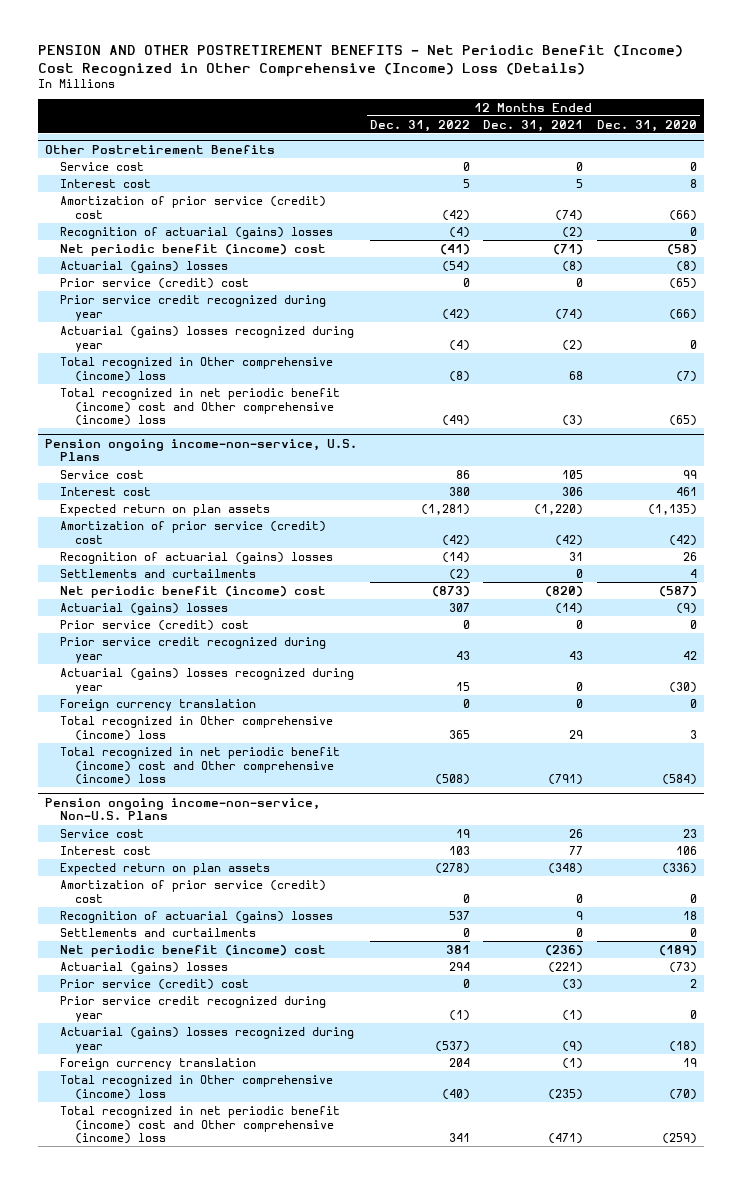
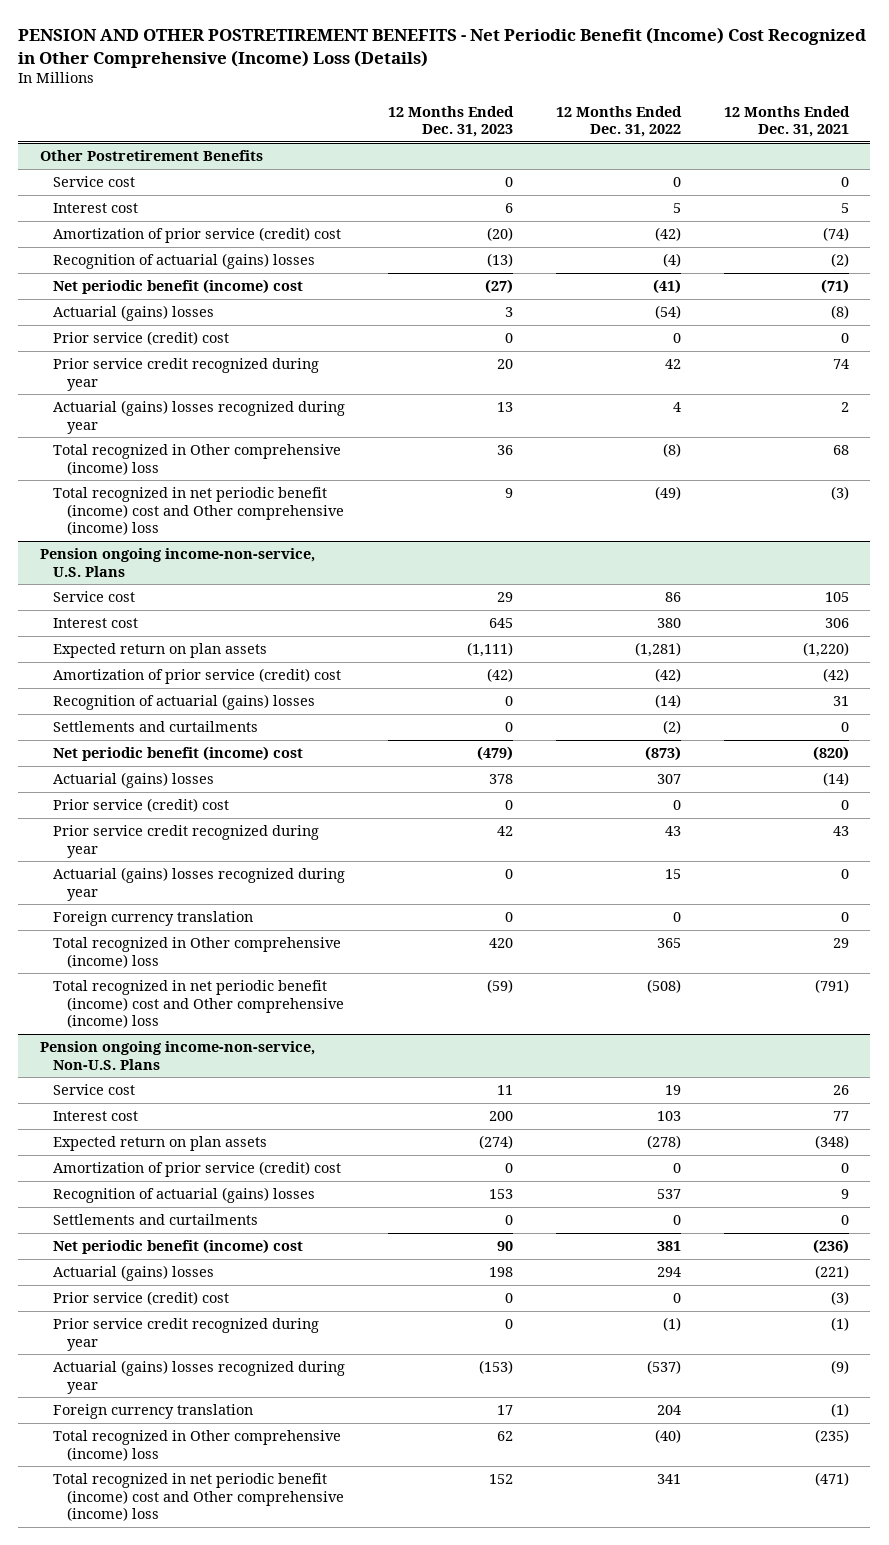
- | 12 Months Ended Dec. 31, 2022 | 12 Months Ended Dec. 31, 2021 | 12 Months Ended Dec. 31, 2020
+ | 12 Months Ended Dec. 31, 2023 | 12 Months Ended Dec. 31, 2022 | 12 Months Ended Dec. 31, 2021
@ Other Postretirement Benefits
- Prior service credit recognized during year | (42) | (74) | (66)
- Actuarial (gains) losses recognized during year | (4) | (2) | 0
+ Prior service credit recognized during year | 20 | 42 | 74
+ Actuarial (gains) losses recognized during year | 13 | 4 | 2

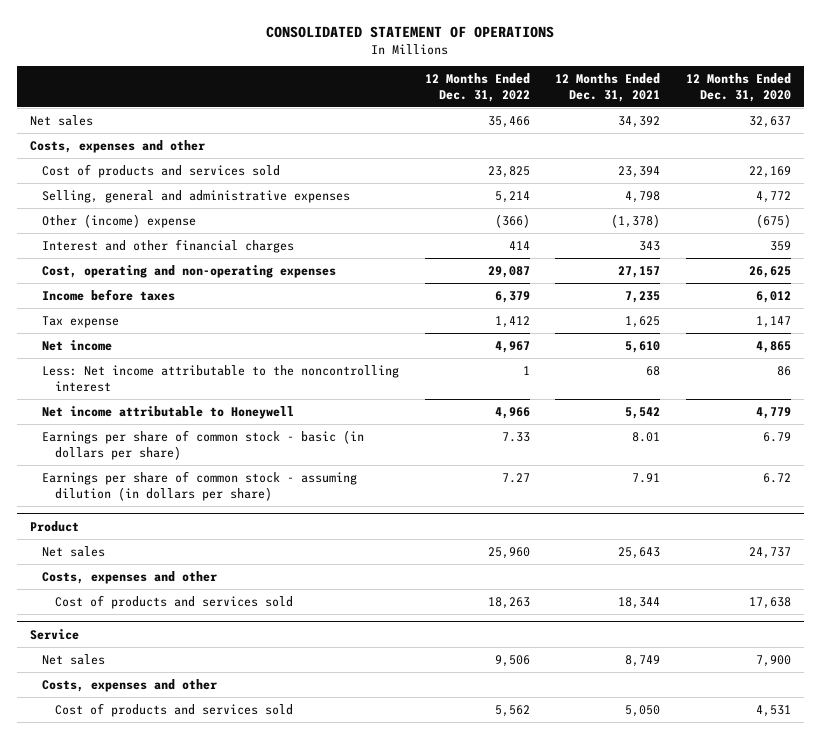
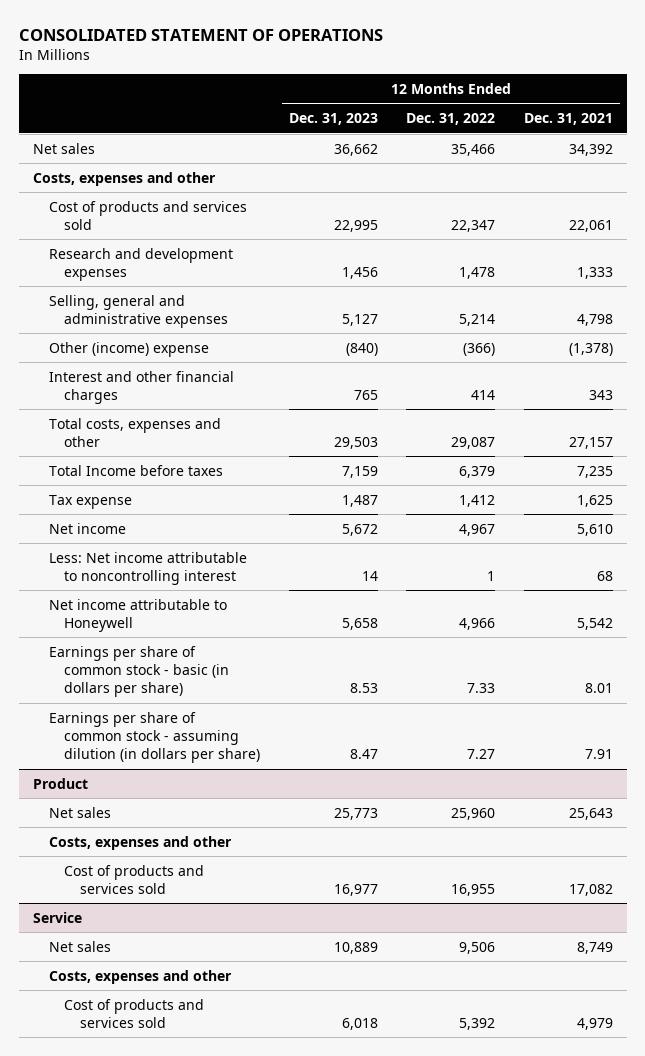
- | 12 Months Ended Dec. 31, 2022 | 12 Months Ended Dec. 31, 2021 | 12 Months Ended Dec. 31, 2020
+ | 12 Months Ended Dec. 31, 2023 | 12 Months Ended Dec. 31, 2022 | 12 Months Ended Dec. 31, 2021
- Cost of products and services sold | 23,825 | 23,394 | 22,169
+ Cost of products and services sold | 22,995 | 22,347 | 22,061
+ Research and development expenses | 1,456 | 1,478 | 1,333
- Cost, operating and non-operating expenses | 29,087 | 27,157 | 26,625
- Income before taxes | 6,379 | 7,235 | 6,012
+ Total costs, expenses and other | 29,503 | 29,087 | 27,157
+ Total Income before taxes | 7,159 | 6,379 | 7,235
- Less: Net income attributable to the noncontrolling interest | 1 | 68 | 86
+ Less: Net income attributable to noncontrolling interest | 14 | 1 | 68
@ Product
- Cost of products and services sold | 18,263 | 18,344 | 17,638
+ Cost of products and services sold | 16,977 | 16,955 | 17,082
@ Service
- Cost of products and services sold | 5,562 | 5,050 | 4,531
+ Cost of products and services sold | 6,018 | 5,392 | 4,979

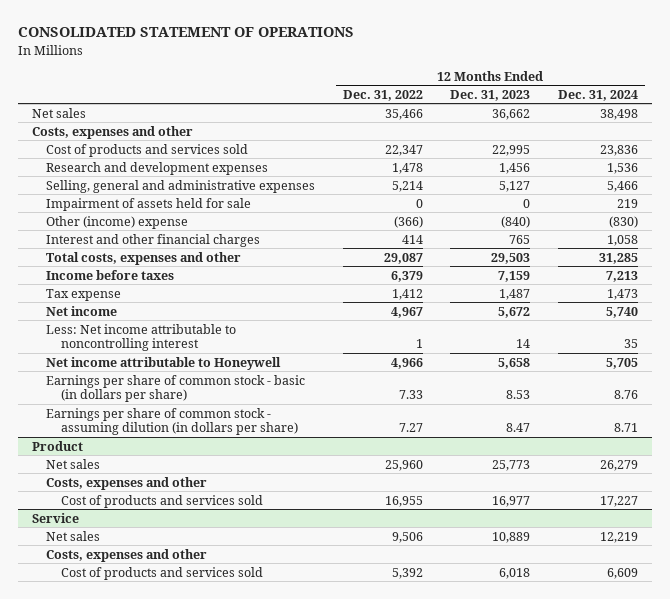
- | 12 Months Ended Dec. 31, 2023 | 12 Months Ended Dec. 31, 2022 | 12 Months Ended Dec. 31, 2021
+ | 12 Months Ended Dec. 31, 2022 | 12 Months Ended Dec. 31, 2023 | 12 Months Ended Dec. 31, 2024
+ Impairment of assets held for sale | 0 | 0 | 219
- Total Income before taxes | 7,159 | 6,379 | 7,235
+ Income before taxes | 6,379 | 7,159 | 7,213

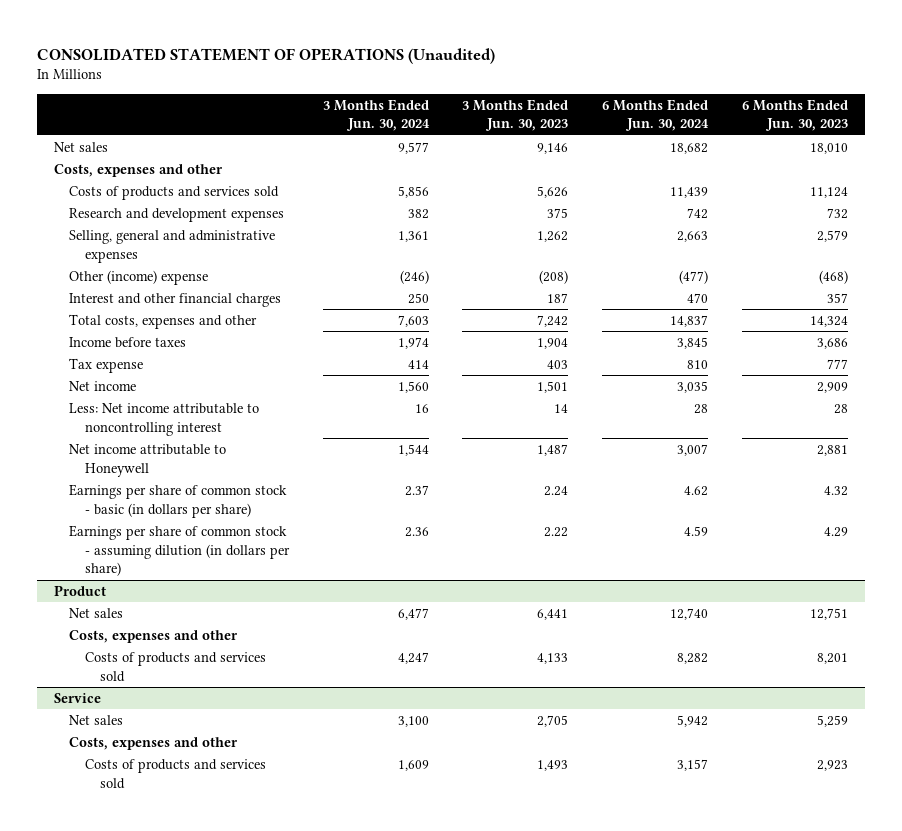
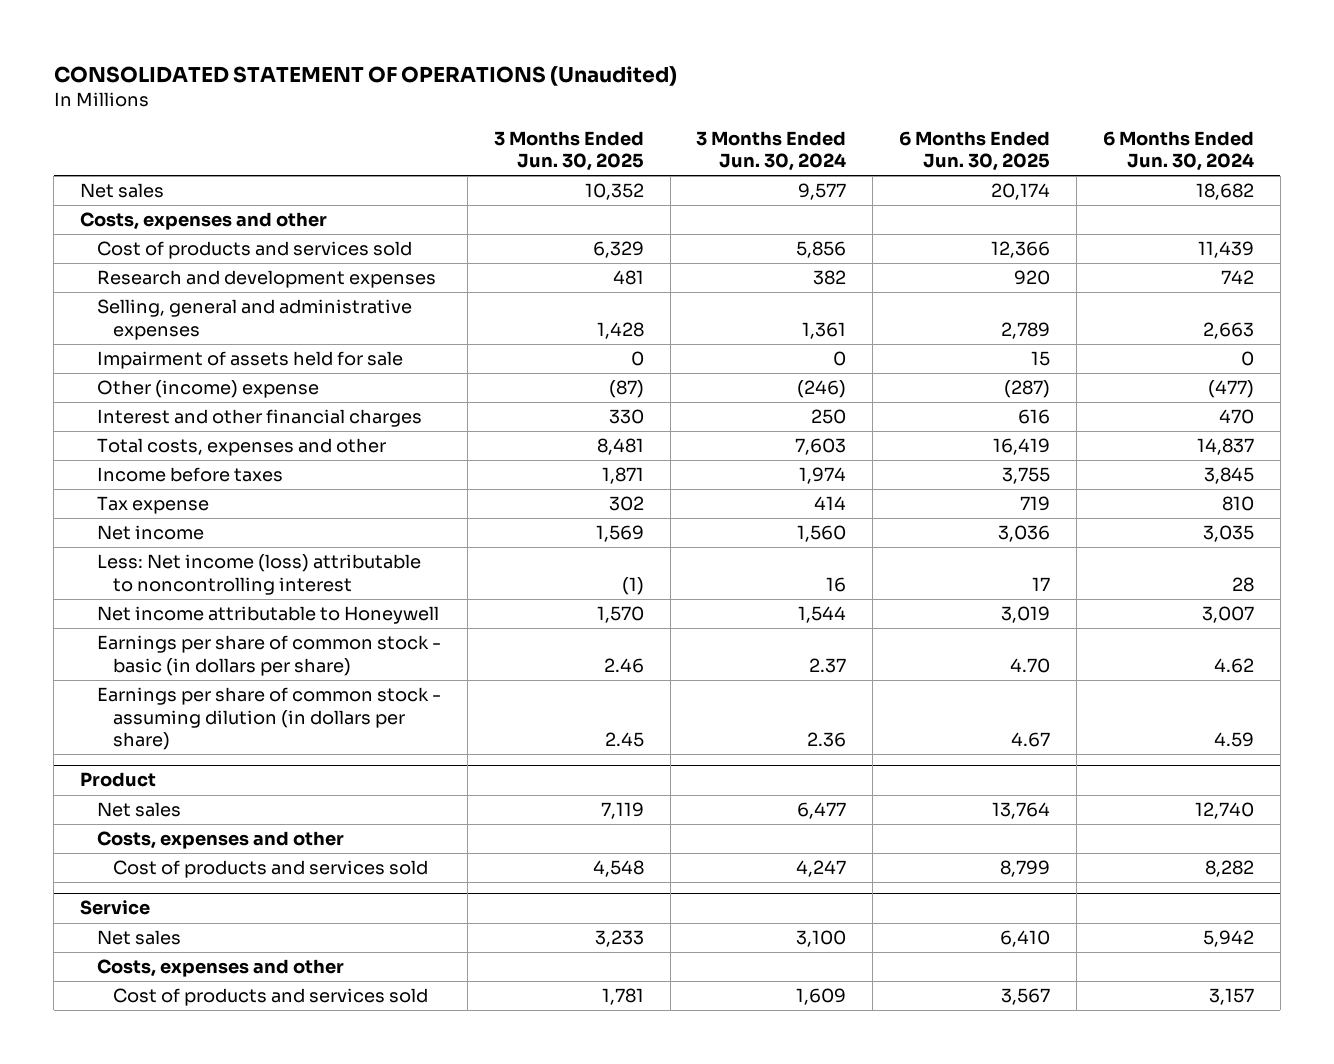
- | 3 Months Ended Jun. 30, 2024 | 3 Months Ended Jun. 30, 2023 | 6 Months Ended Jun. 30, 2024 | 6 Months Ended Jun. 30, 2023
+ | 3 Months Ended Jun. 30, 2025 | 3 Months Ended Jun. 30, 2024 | 6 Months Ended Jun. 30, 2025 | 6 Months Ended Jun. 30, 2024
- Costs of products and services sold | 5,856 | 5,626 | 11,439 | 11,124
+ Cost of products and services sold | 6,329 | 5,856 | 12,366 | 11,439
+ Impairment of assets held for sale | 0 | 0 | 15 | 0
- Less: Net income attributable to noncontrolling interest | 16 | 14 | 28 | 28
+ Less: Net income (loss) attributable to noncontrolling interest | (1) | 16 | 17 | 28
@ Product
- Costs of products and services sold | 4,247 | 4,133 | 8,282 | 8,201
+ Cost of products and services sold | 4,548 | 4,247 | 8,799 | 8,282
@ Service
- Costs of products and services sold | 1,609 | 1,493 | 3,157 | 2,923
+ Cost of products and services sold | 1,781 | 1,609 | 3,567 | 3,157

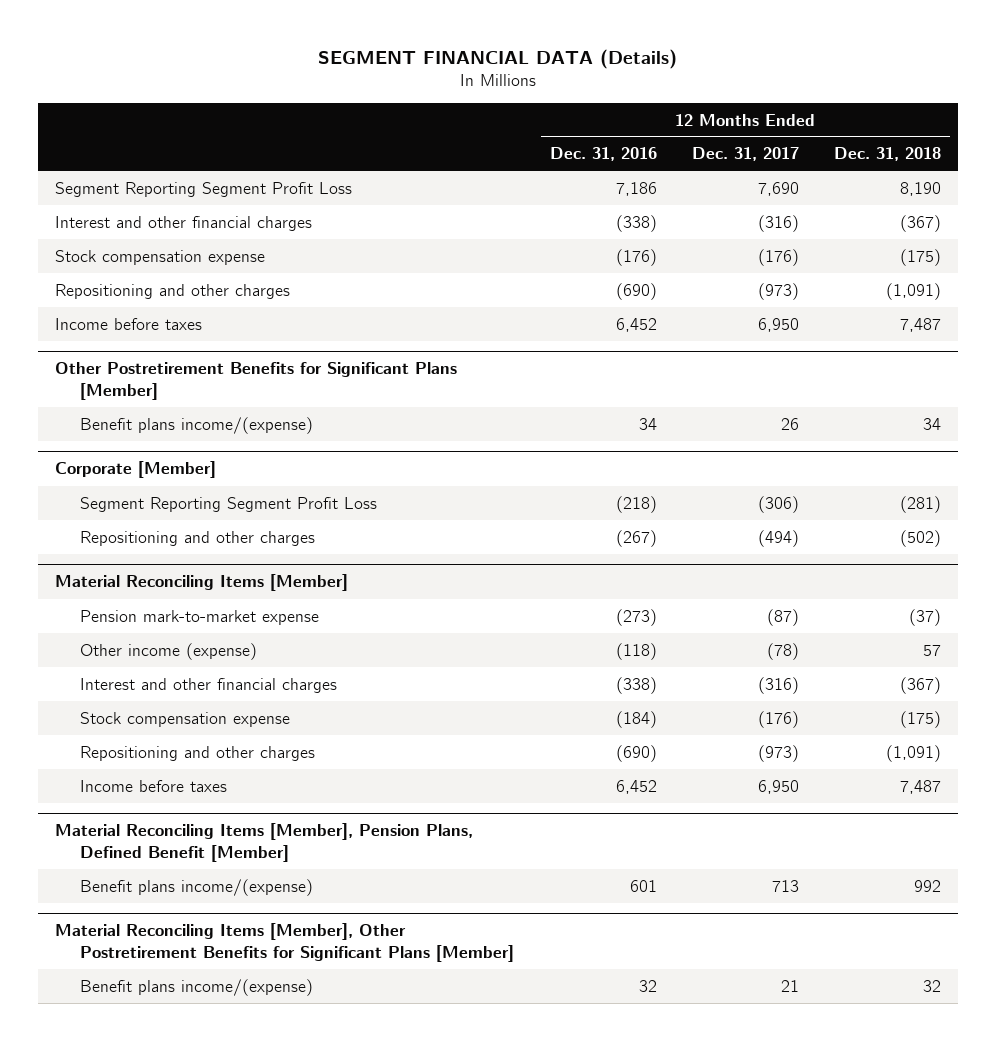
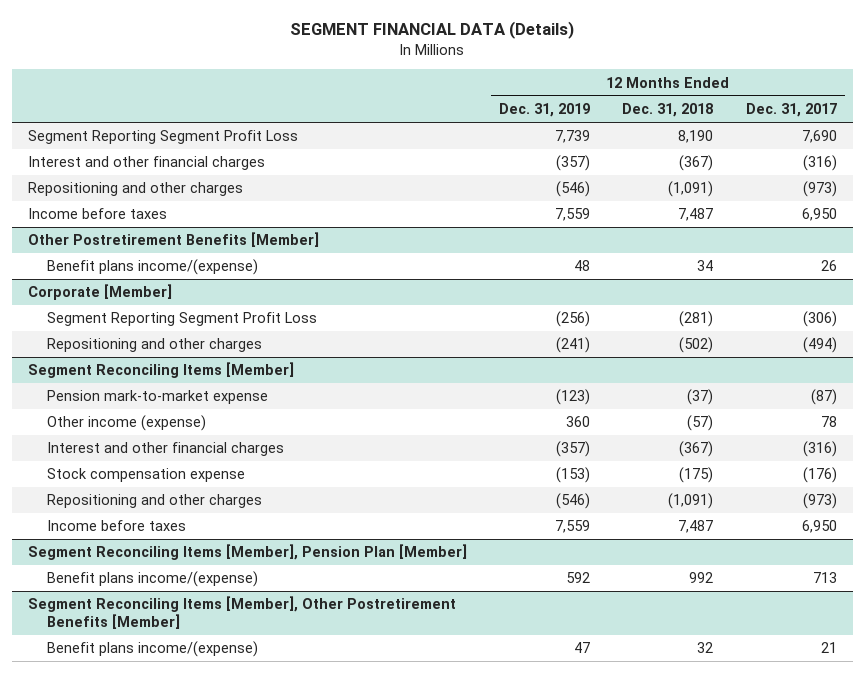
- | 12 Months Ended Dec. 31, 2016 | 12 Months Ended Dec. 31, 2017 | 12 Months Ended Dec. 31, 2018
+ | 12 Months Ended Dec. 31, 2019 | 12 Months Ended Dec. 31, 2018 | 12 Months Ended Dec. 31, 2017
- Stock compensation expense | (176) | (176) | (175)
- Other Postretirement Benefits for Significant Plans [Member]
+ Other Postretirement Benefits [Member]
- Material Reconciling Items [Member]
+ Segment Reconciling Items [Member]
- Other income (expense) | (118) | (78) | 57
+ Other income (expense) | 360 | (57) | 78
- Material Reconciling Items [Member], Pension Plans, Defined Benefit [Member]
+ Segment Reconciling Items [Member], Pension Plan [Member]
- Material Reconciling Items [Member], Other Postretirement Benefits for Significant Plans [Member]
+ Segment Reconciling Items [Member], Other Postretirement Benefits [Member]

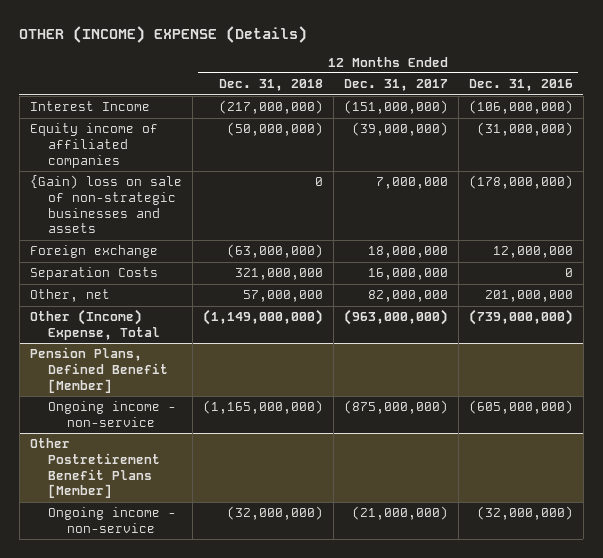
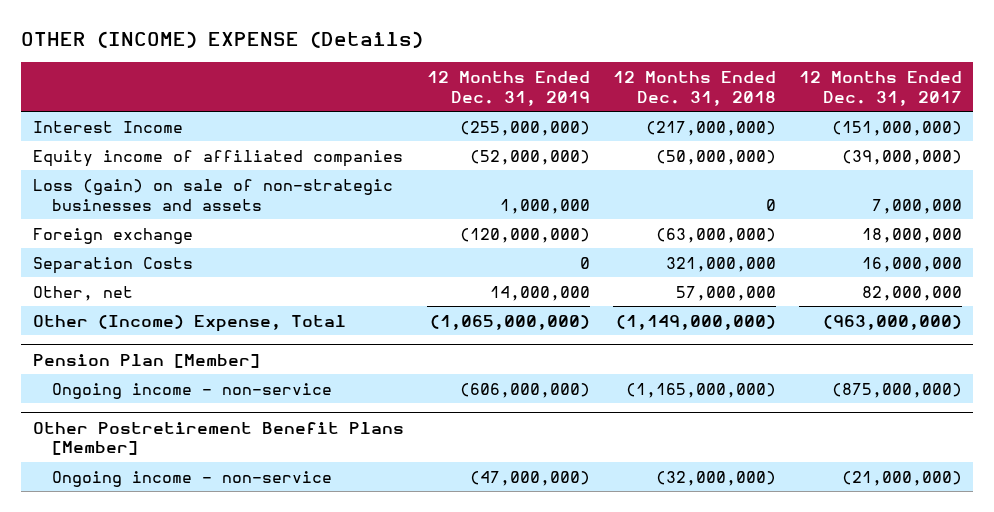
- | 12 Months Ended Dec. 31, 2018 | 12 Months Ended Dec. 31, 2017 | 12 Months Ended Dec. 31, 2016
+ | 12 Months Ended Dec. 31, 2019 | 12 Months Ended Dec. 31, 2018 | 12 Months Ended Dec. 31, 2017
- {Gain) loss on sale of non-strategic businesses and assets | 0 | 7,000,000 | (178,000,000)
+ Loss (gain) on sale of non-strategic businesses and assets | 1,000,000 | 0 | 7,000,000
- Pension Plans, Defined Benefit [Member]
+ Pension Plan [Member]

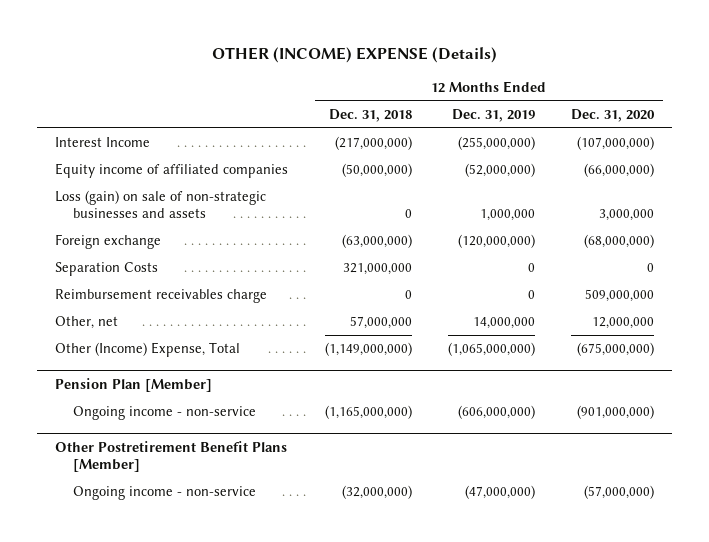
- | 12 Months Ended Dec. 31, 2019 | 12 Months Ended Dec. 31, 2018 | 12 Months Ended Dec. 31, 2017
+ | 12 Months Ended Dec. 31, 2018 | 12 Months Ended Dec. 31, 2019 | 12 Months Ended Dec. 31, 2020
+ Reimbursement receivables charge | 0 | 0 | 509,000,000

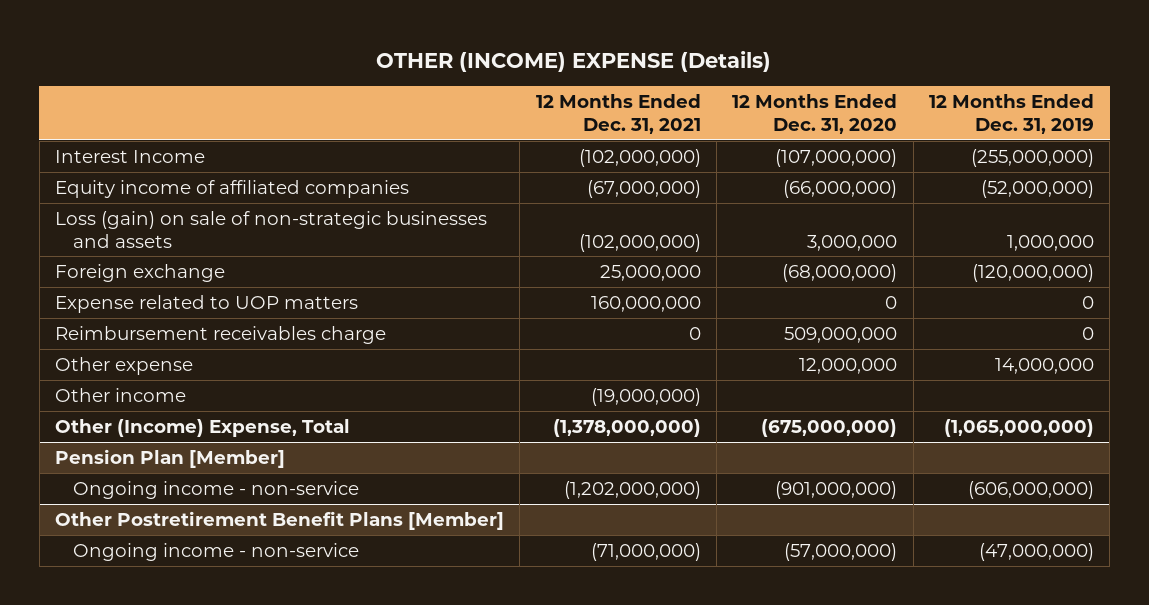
- | 12 Months Ended Dec. 31, 2018 | 12 Months Ended Dec. 31, 2019 | 12 Months Ended Dec. 31, 2020
+ | 12 Months Ended Dec. 31, 2021 | 12 Months Ended Dec. 31, 2020 | 12 Months Ended Dec. 31, 2019
- Separation Costs | 321,000,000 | 0 | 0
+ Expense related to UOP matters | 160,000,000 | 0 | 0
- Other, net | 57,000,000 | 14,000,000 | 12,000,000
+ Other expense | | 12,000,000 | 14,000,000
+ Other income | (19,000,000) | |

